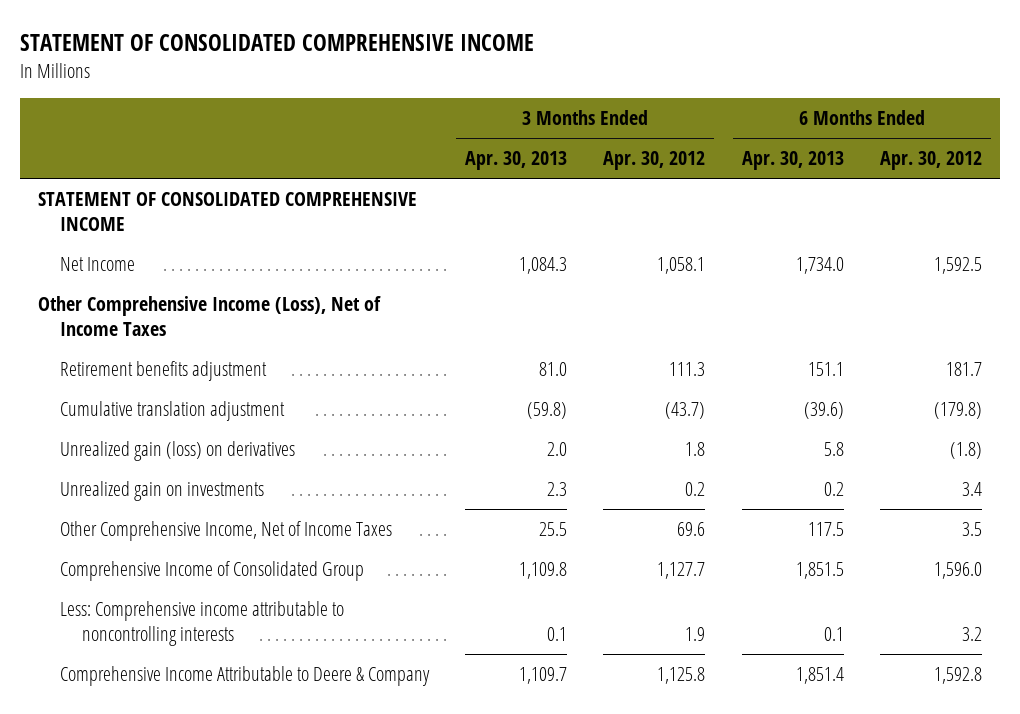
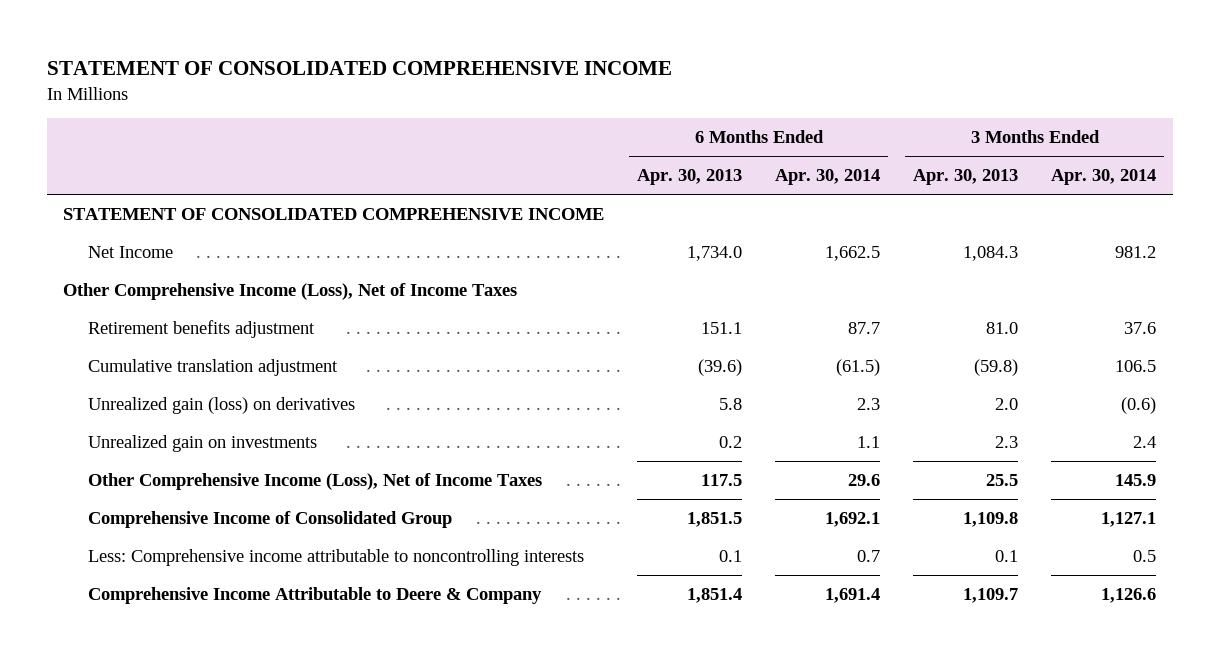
- | 3 Months Ended Apr. 30, 2013 | 3 Months Ended Apr. 30, 2012 | 6 Months Ended Apr. 30, 2013 | 6 Months Ended Apr. 30, 2012
+ | 6 Months Ended Apr. 30, 2013 | 6 Months Ended Apr. 30, 2014 | 3 Months Ended Apr. 30, 2013 | 3 Months Ended Apr. 30, 2014
- Other Comprehensive Income, Net of Income Taxes | 25.5 | 69.6 | 117.5 | 3.5
+ Other Comprehensive Income (Loss), Net of Income Taxes | 117.5 | 29.6 | 25.5 | 145.9

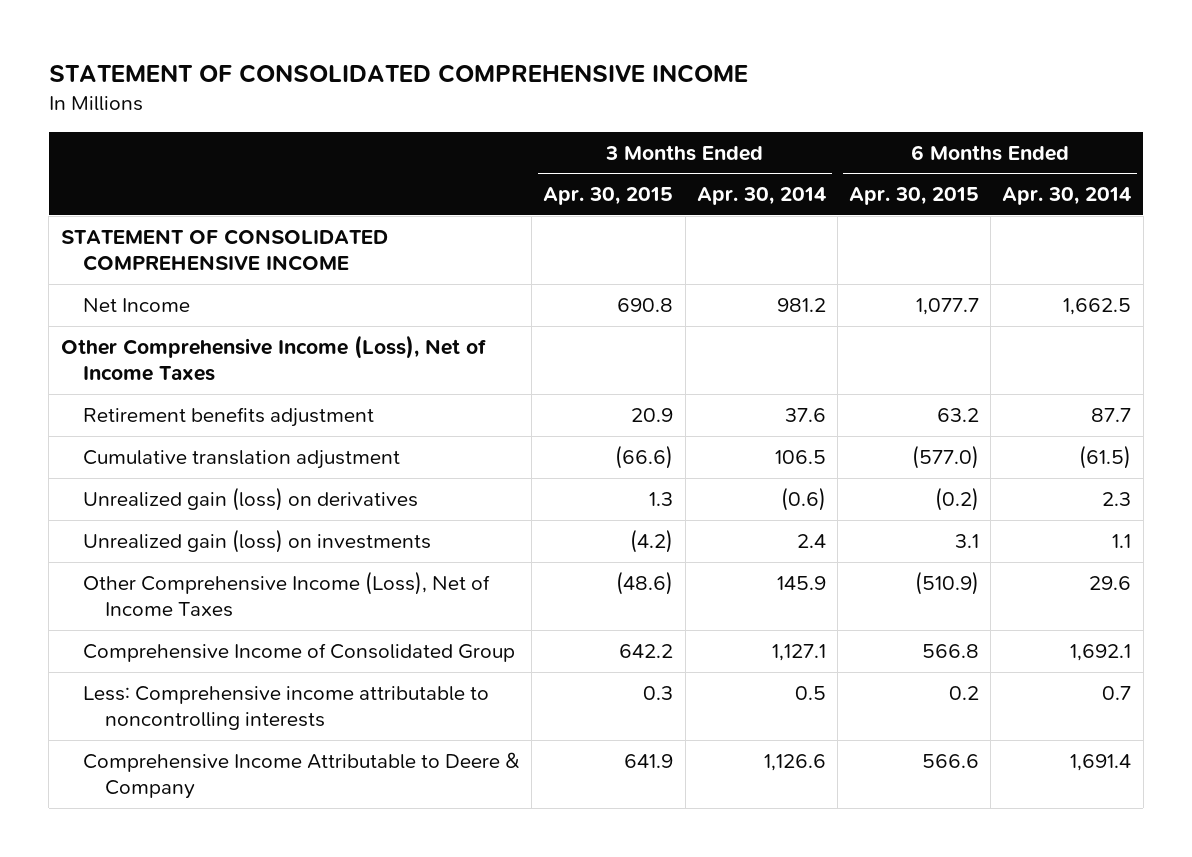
- | 6 Months Ended Apr. 30, 2013 | 6 Months Ended Apr. 30, 2014 | 3 Months Ended Apr. 30, 2013 | 3 Months Ended Apr. 30, 2014
+ | 3 Months Ended Apr. 30, 2015 | 3 Months Ended Apr. 30, 2014 | 6 Months Ended Apr. 30, 2015 | 6 Months Ended Apr. 30, 2014
- Unrealized gain on investments | 0.2 | 1.1 | 2.3 | 2.4
+ Unrealized gain (loss) on investments | (4.2) | 2.4 | 3.1 | 1.1

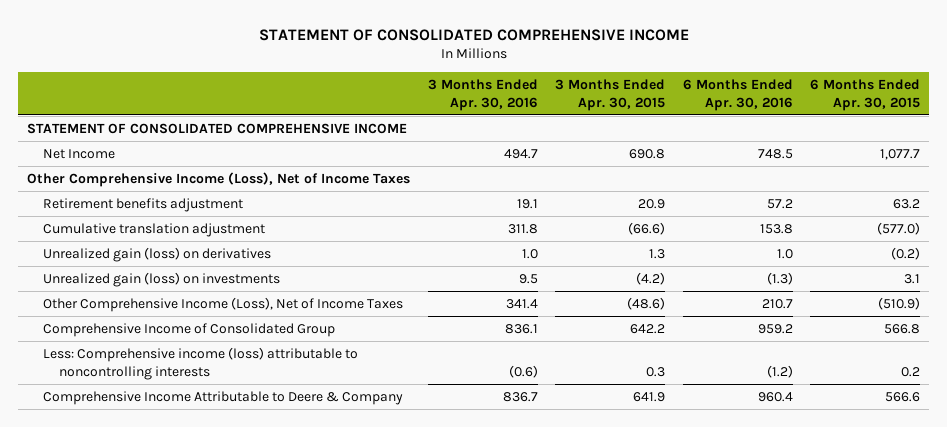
- | 3 Months Ended Apr. 30, 2015 | 3 Months Ended Apr. 30, 2014 | 6 Months Ended Apr. 30, 2015 | 6 Months Ended Apr. 30, 2014
+ | 3 Months Ended Apr. 30, 2016 | 3 Months Ended Apr. 30, 2015 | 6 Months Ended Apr. 30, 2016 | 6 Months Ended Apr. 30, 2015
- Less: Comprehensive income attributable to noncontrolling interests | 0.3 | 0.5 | 0.2 | 0.7
+ Less: Comprehensive income (loss) attributable to noncontrolling interests | (0.6) | 0.3 | (1.2) | 0.2

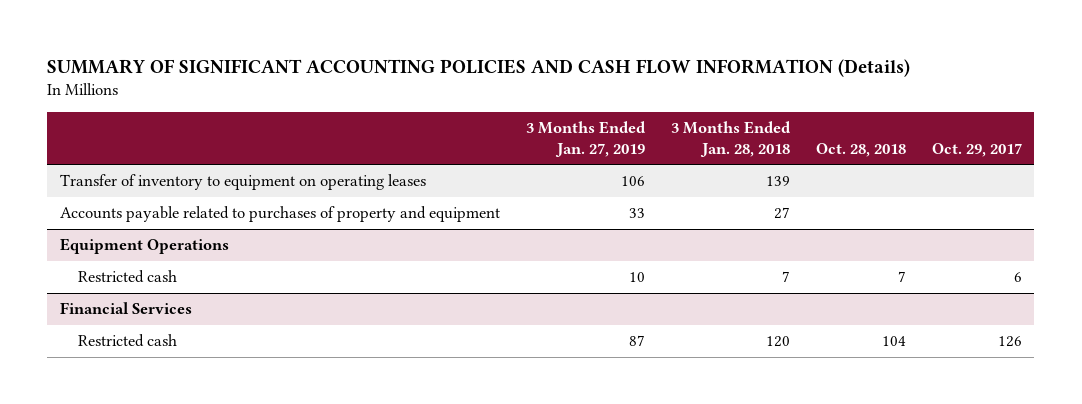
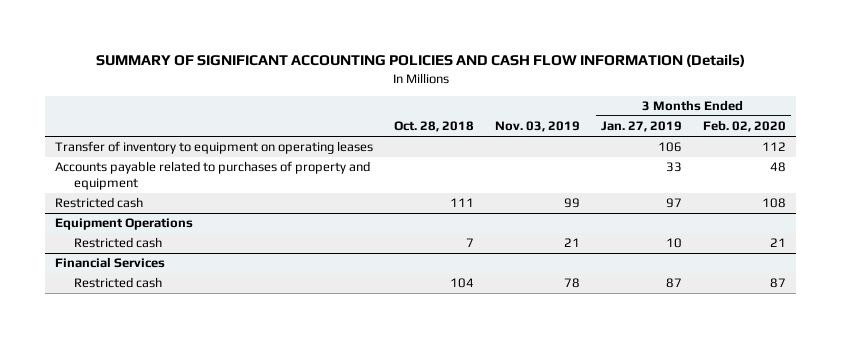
- | 3 Months Ended Jan. 27, 2019 | 3 Months Ended Jan. 28, 2018 | Oct. 28, 2018 | Oct. 29, 2017
+ | Oct. 28, 2018 | Nov. 03, 2019 | 3 Months Ended Jan. 27, 2019 | 3 Months Ended Feb. 02, 2020
+ Restricted cash | 111 | 99 | 97 | 108

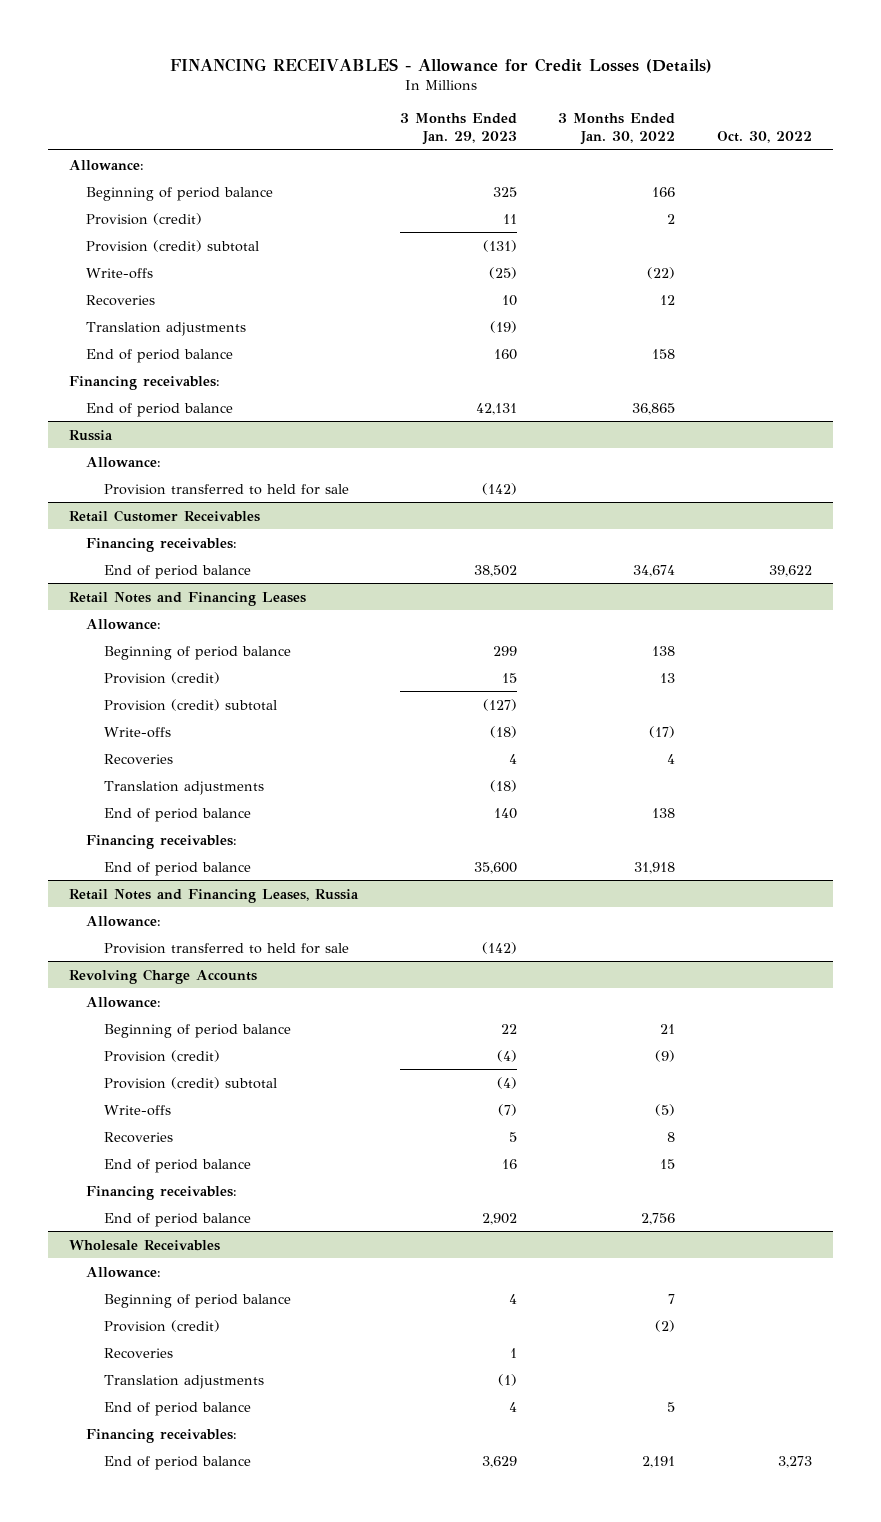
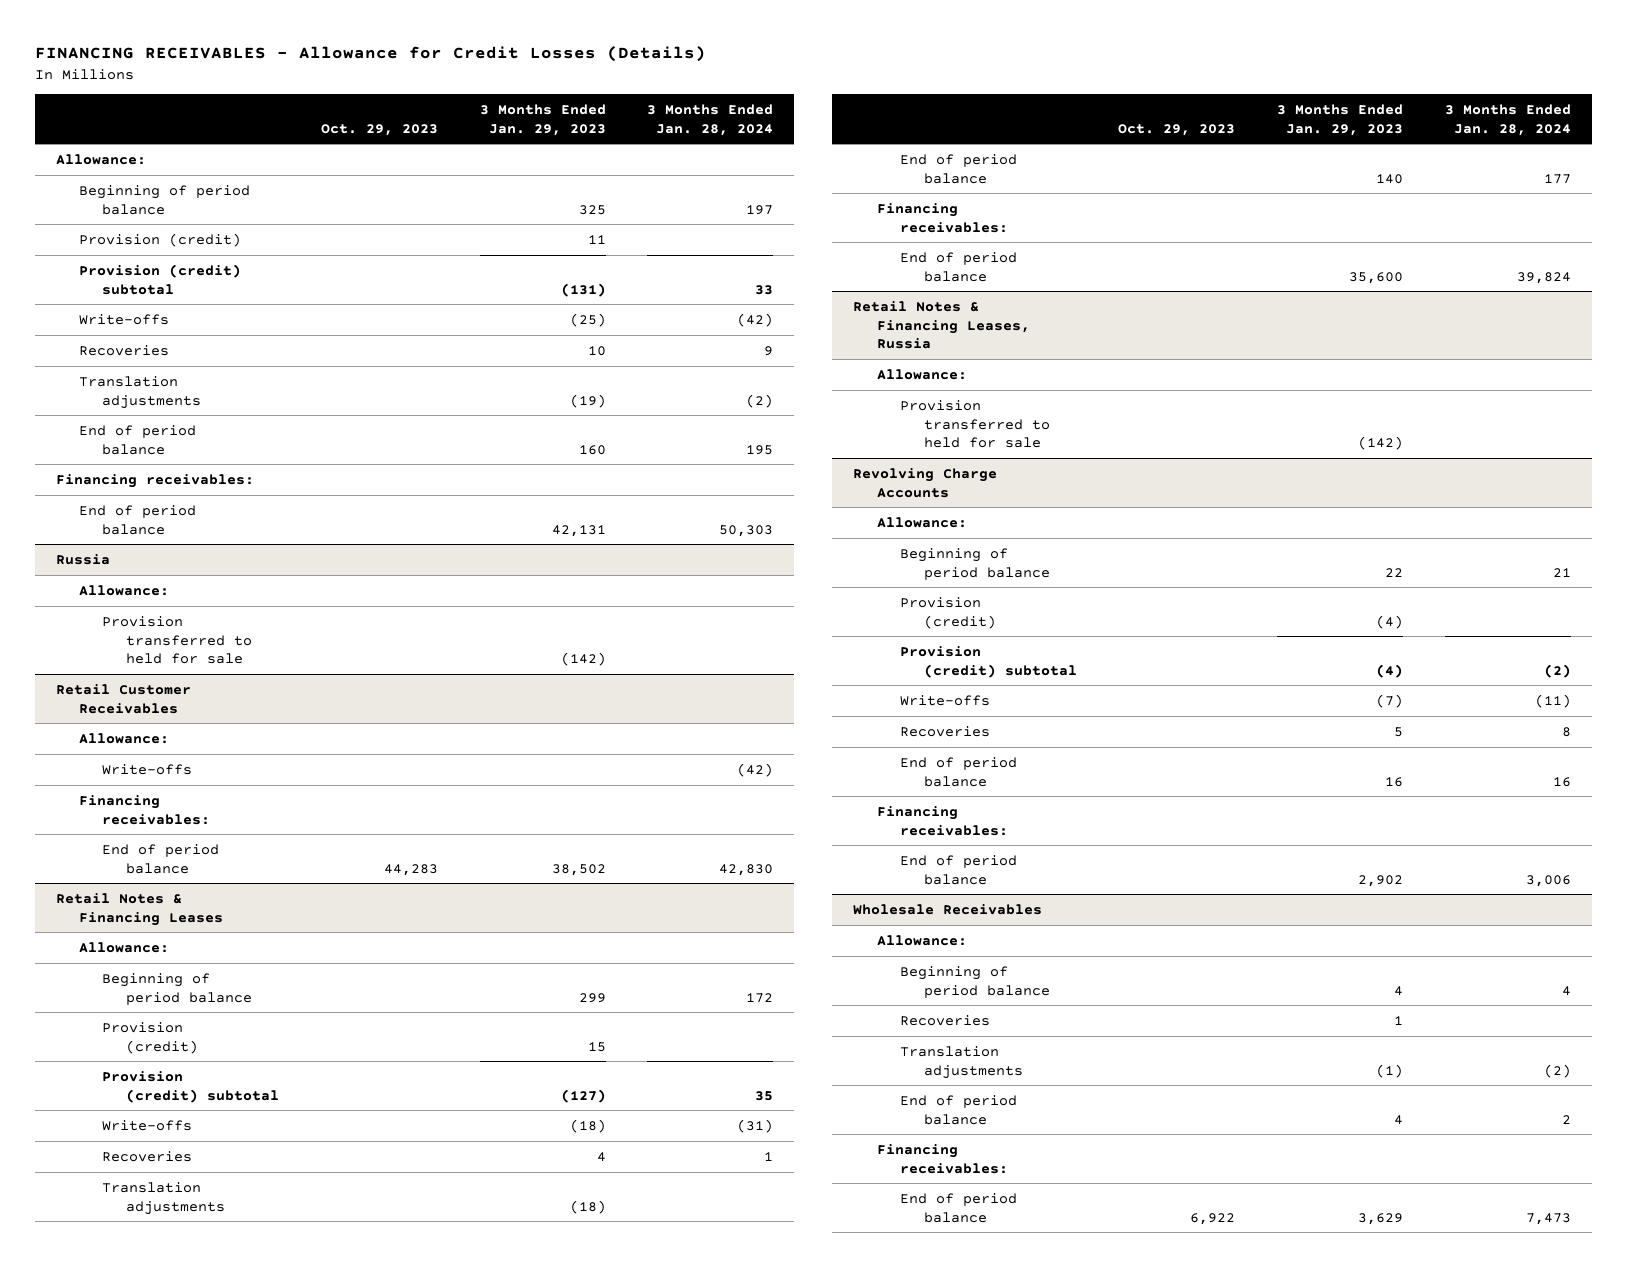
- | 3 Months Ended Jan. 29, 2023 | 3 Months Ended Jan. 30, 2022 | Oct. 30, 2022
+ | Oct. 29, 2023 | 3 Months Ended Jan. 29, 2023 | 3 Months Ended Jan. 28, 2024
@ Retail Customer Receivables
+ Allowance:
+ Write-offs | | | (42)
- Retail Notes and Financing Leases
+ Retail Notes & Financing Leases
- Retail Notes and Financing Leases, Russia
+ Retail Notes & Financing Leases, Russia
@ Wholesale Receivables
- Provision (credit) | | (2) |

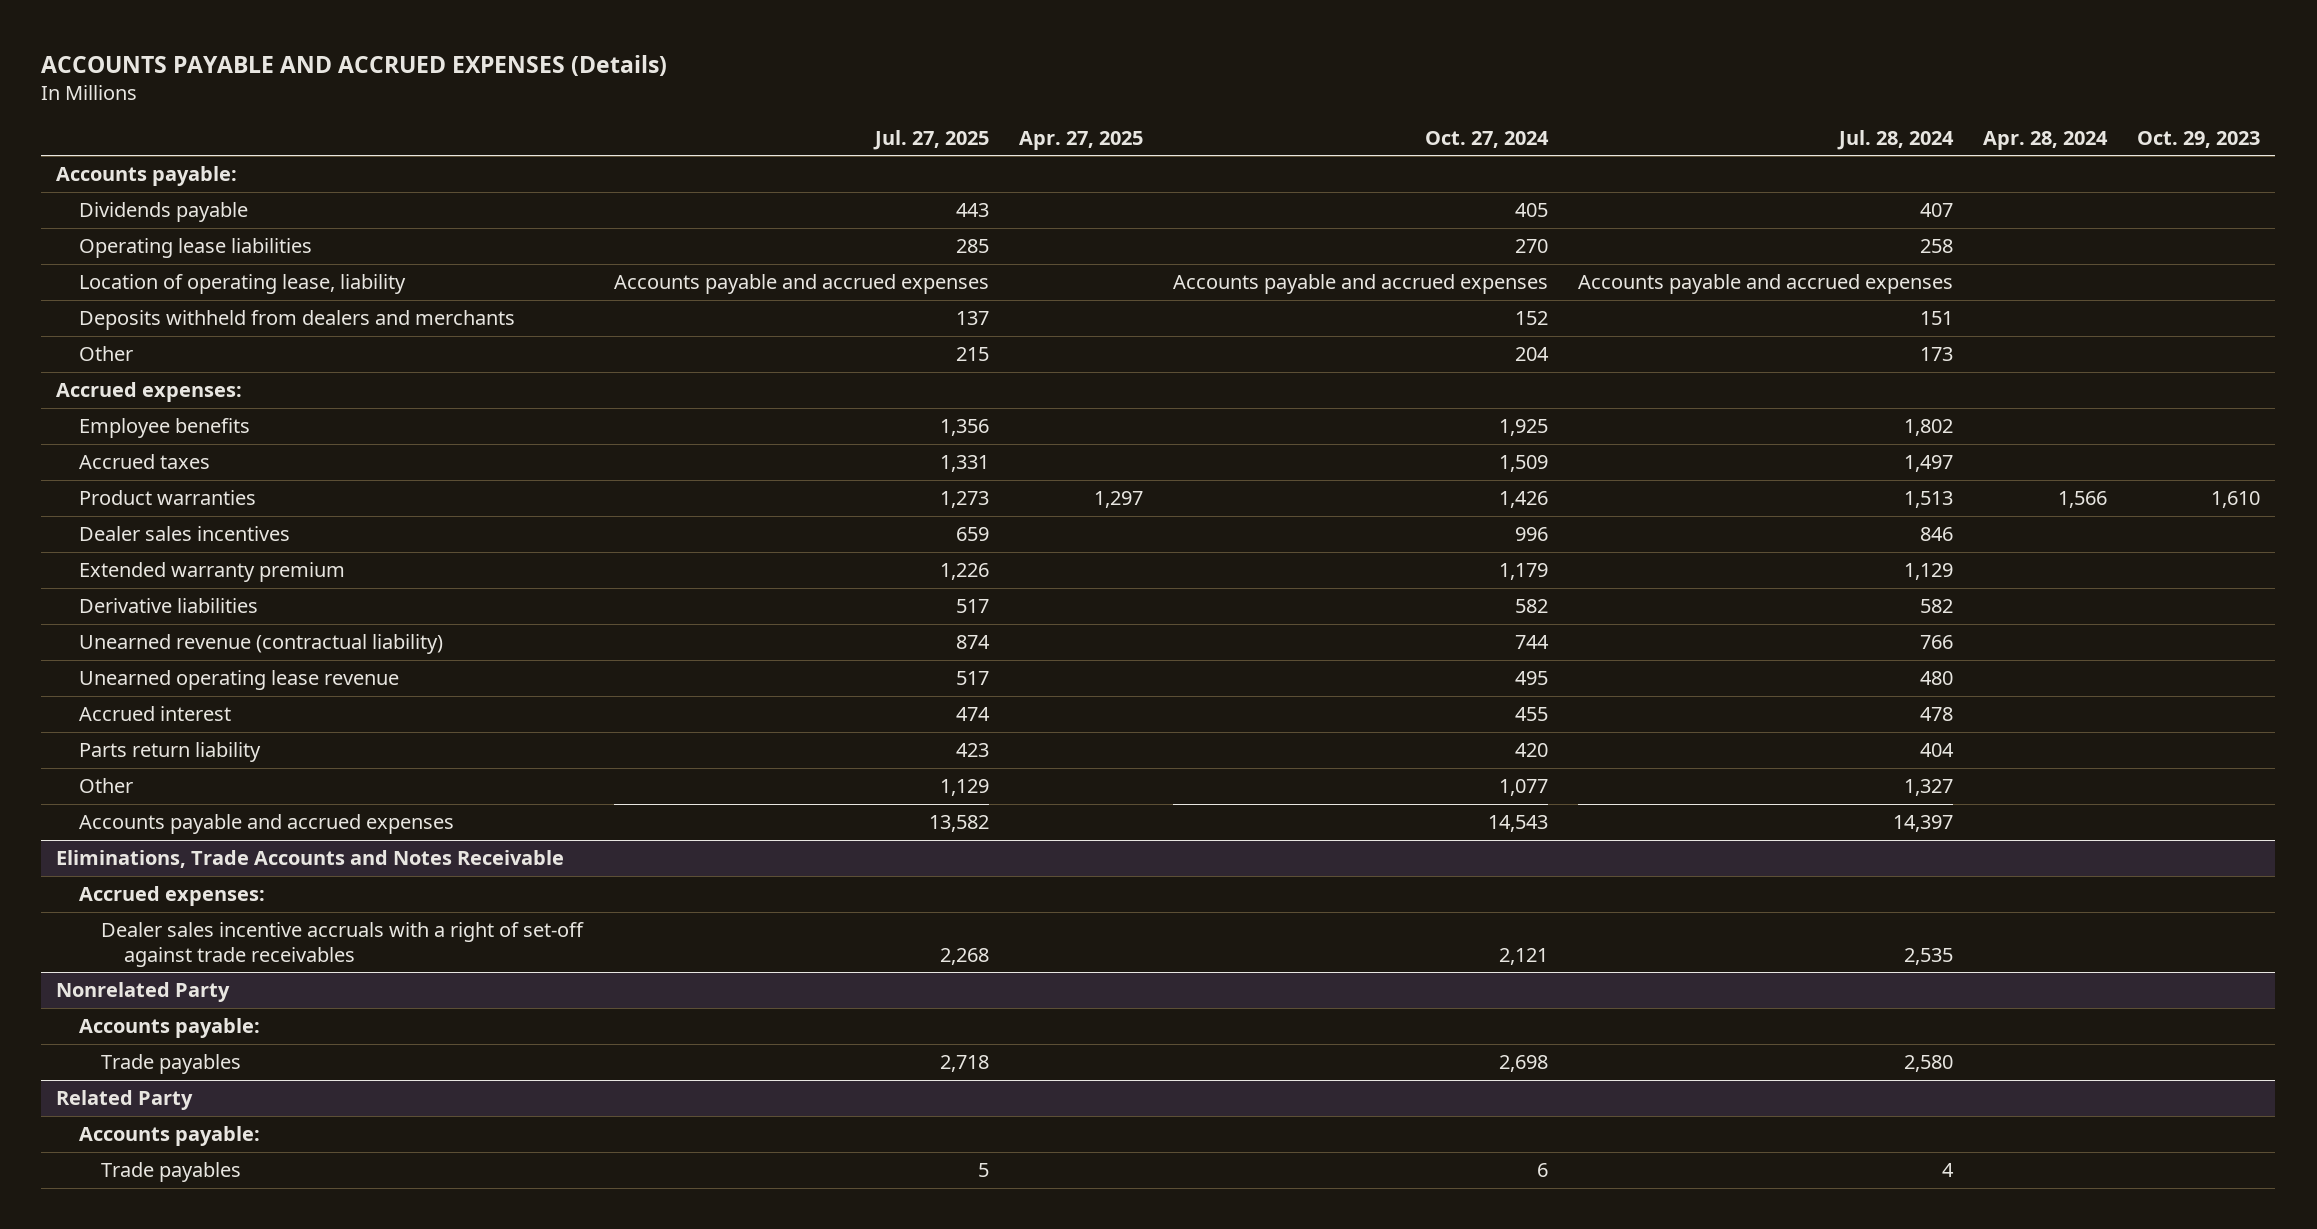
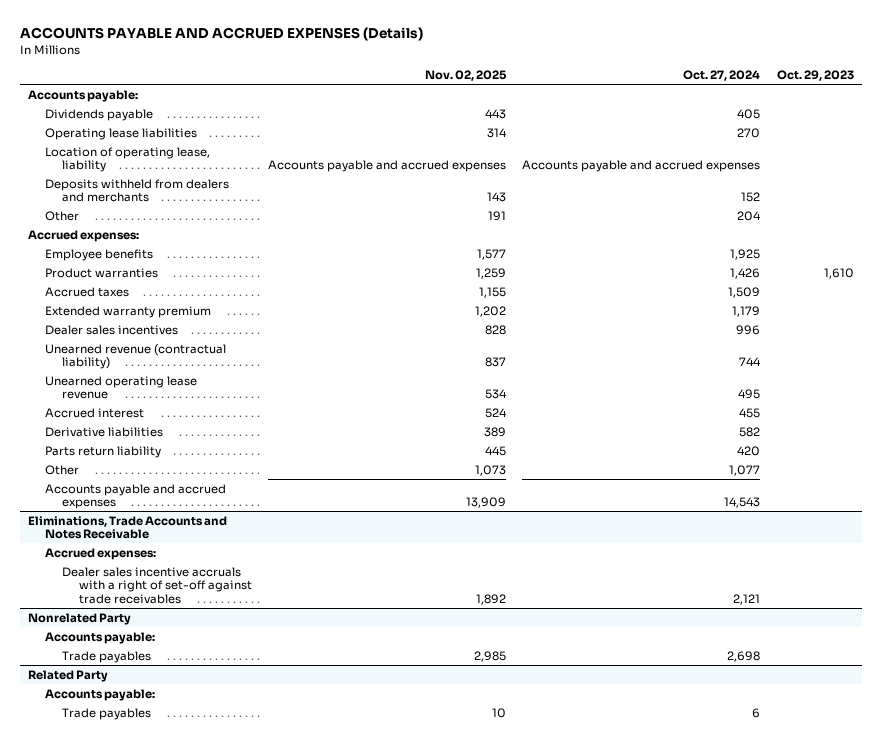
- | Jul. 27, 2025 | Apr. 27, 2025 | Oct. 27, 2024 | Jul. 28, 2024 | Apr. 28, 2024 | Oct. 29, 2023
+ | Nov. 02, 2025 | Oct. 27, 2024 | Oct. 29, 2023
moved down: Accrued taxes | 1,155 | 1,509 |
moved down: Dealer sales incentives | 828 | 996 |
moved down: Derivative liabilities | 389 | 582 |

